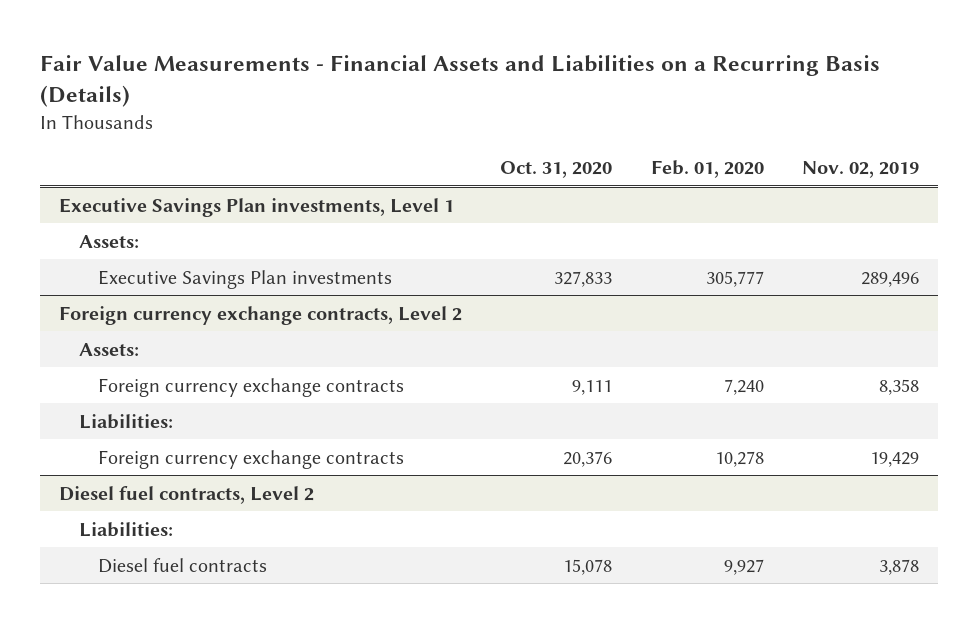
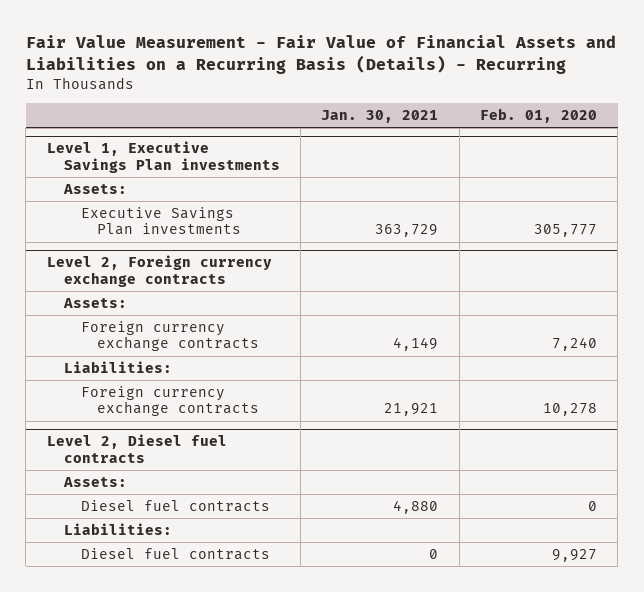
- Fair Value Measurements - Financial Assets and Liabilities on a Recurring Basis (Details)
+ Fair Value Measurement - Fair Value of Financial Assets and Liabilities on a Recurring Basis (Details) - Recurring
- | Oct. 31, 2020 | Feb. 01, 2020 | Nov. 02, 2019
+ | Jan. 30, 2021 | Feb. 01, 2020
- Executive Savings Plan investments, Level 1
+ Level 1, Executive Savings Plan investments
- Foreign currency exchange contracts, Level 2
+ Level 2, Foreign currency exchange contracts
- Diesel fuel contracts, Level 2
+ Level 2, Diesel fuel contracts
+ Assets:
+ Diesel fuel contracts | 4,880 | 0

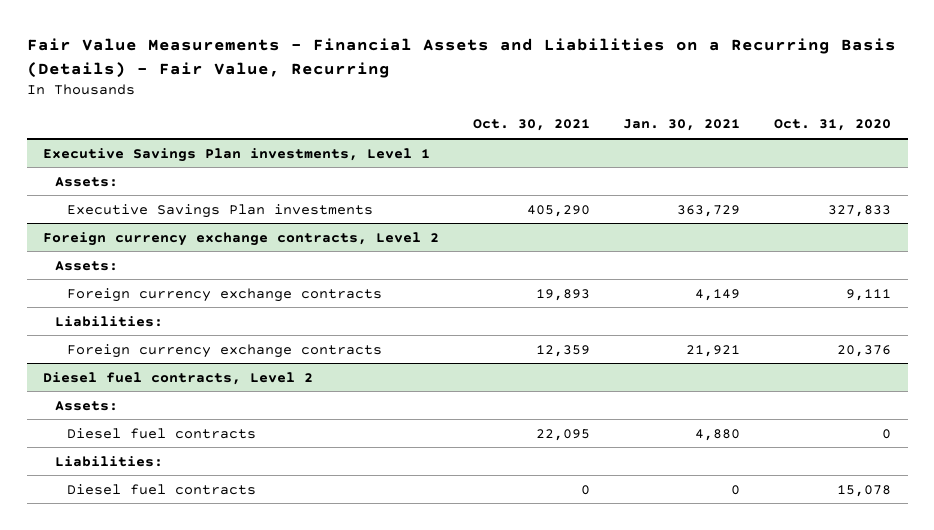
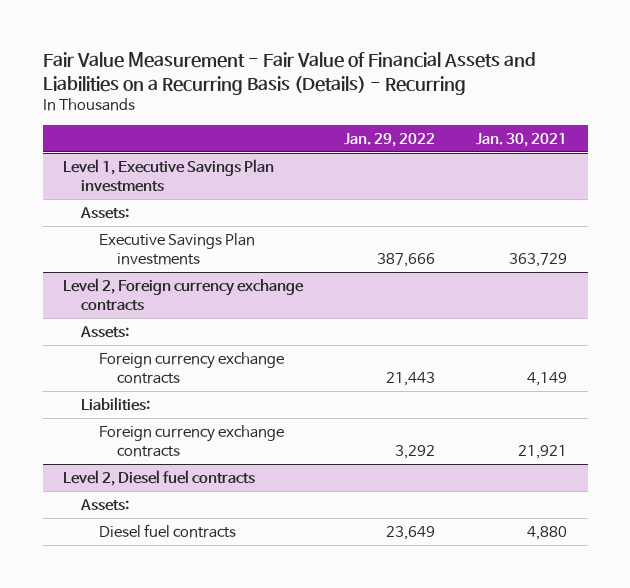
- Fair Value Measurements - Financial Assets and Liabilities on a Recurring Basis (Details) - Fair Value, Recurring
+ Fair Value Measurement - Fair Value of Financial Assets and Liabilities on a Recurring Basis (Details) - Recurring
- | Oct. 30, 2021 | Jan. 30, 2021 | Oct. 31, 2020
+ | Jan. 29, 2022 | Jan. 30, 2021
- Executive Savings Plan investments, Level 1
+ Level 1, Executive Savings Plan investments
- Foreign currency exchange contracts, Level 2
+ Level 2, Foreign currency exchange contracts
- Diesel fuel contracts, Level 2
+ Level 2, Diesel fuel contracts
- Liabilities:
- Diesel fuel contracts | 0 | 0 | 15,078

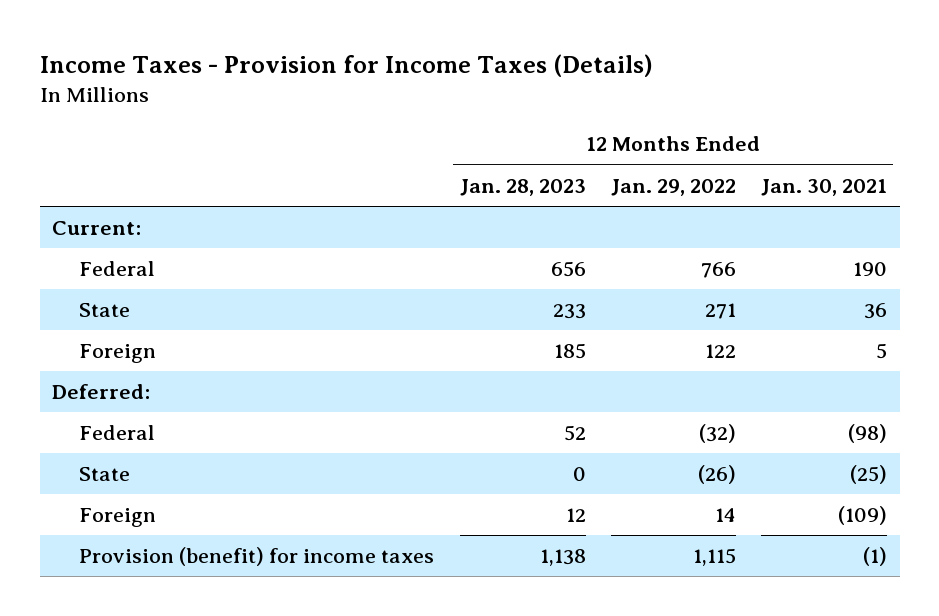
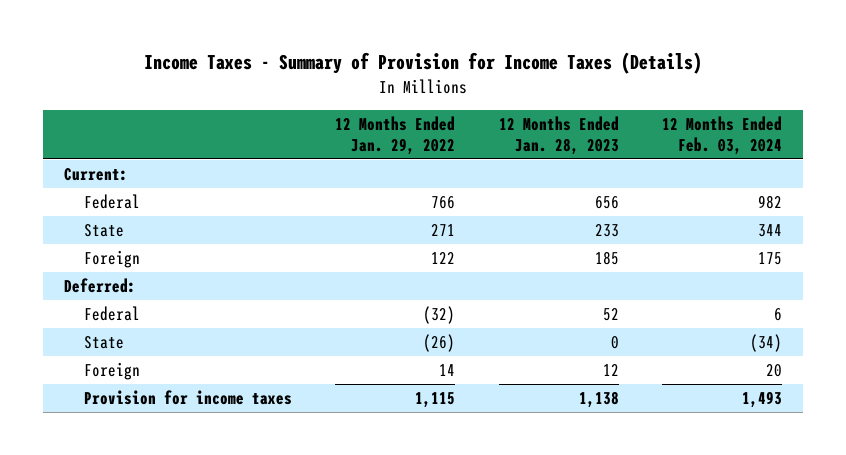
- Income Taxes - Provision for Income Taxes (Details)
+ Income Taxes - Summary of Provision for Income Taxes (Details)
- | 12 Months Ended Jan. 28, 2023 | 12 Months Ended Jan. 29, 2022 | 12 Months Ended Jan. 30, 2021
+ | 12 Months Ended Jan. 29, 2022 | 12 Months Ended Jan. 28, 2023 | 12 Months Ended Feb. 03, 2024
- Provision (benefit) for income taxes | 1,138 | 1,115 | (1)
+ Provision for income taxes | 1,115 | 1,138 | 1,493

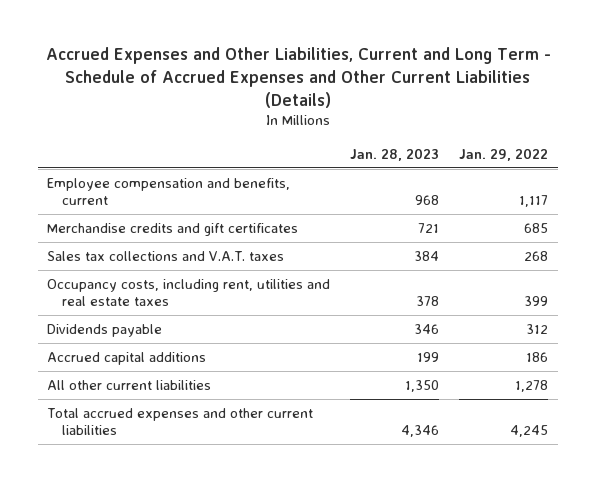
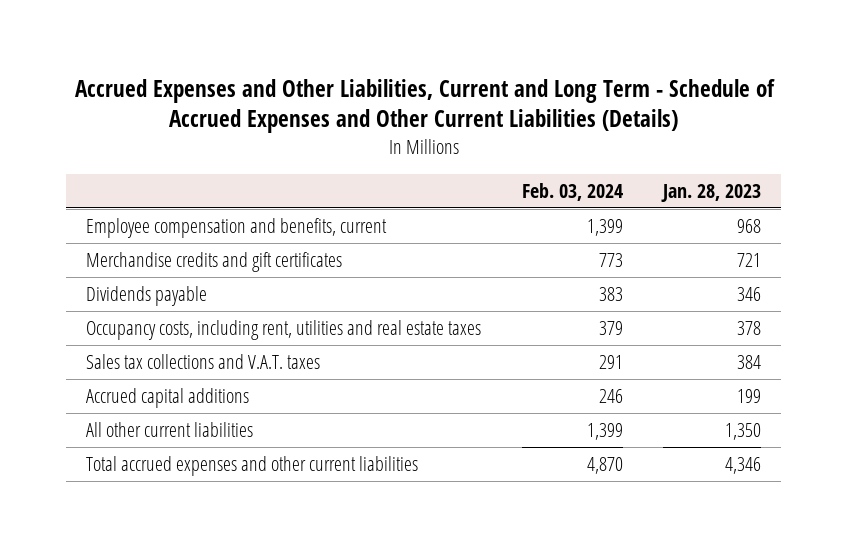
- | Jan. 28, 2023 | Jan. 29, 2022
+ | Feb. 03, 2024 | Jan. 28, 2023
moved down: Occupancy costs, including rent, utilities and real estate taxes | 379 | 378
moved down: Sales tax collections and V.A.T. taxes | 291 | 384

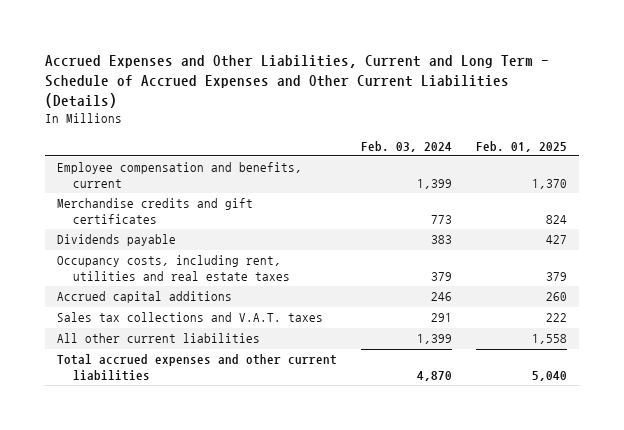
- | Feb. 03, 2024 | Jan. 28, 2023
+ | Feb. 03, 2024 | Feb. 01, 2025
moved down: Sales tax collections and V.A.T. taxes | 291 | 222

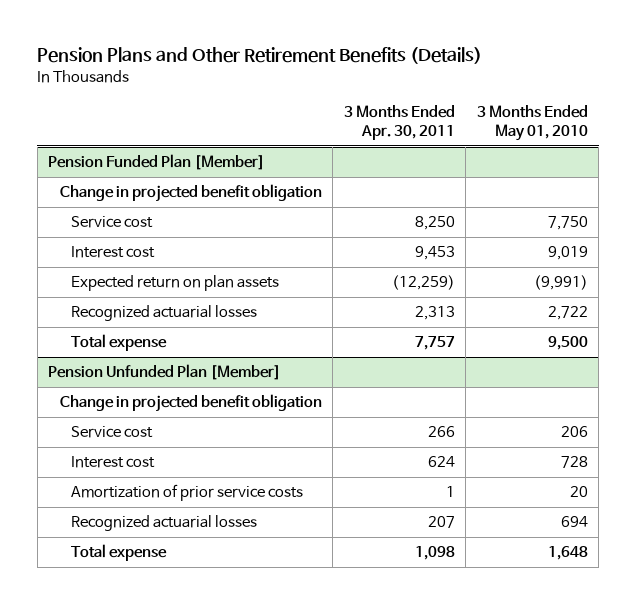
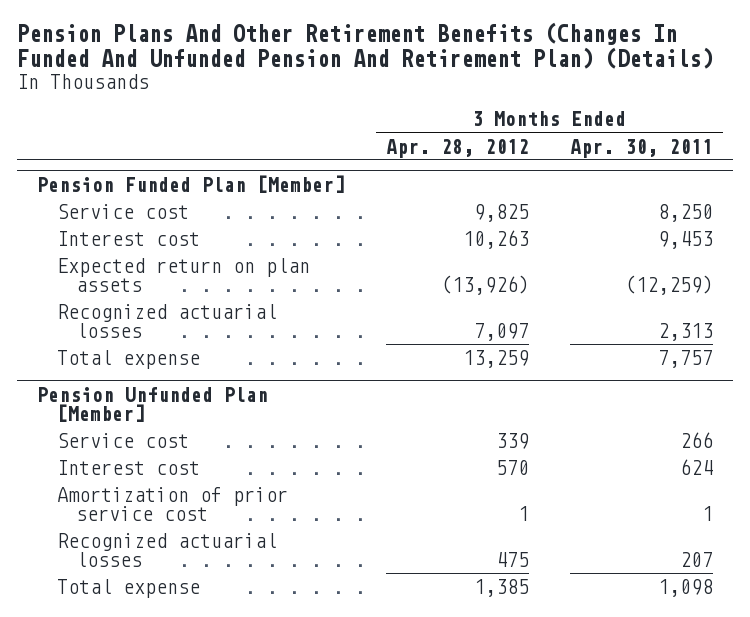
- Pension Plans and Other Retirement Benefits (Details)
+ Pension Plans And Other Retirement Benefits (Changes In Funded And Unfunded Pension And Retirement Plan) (Details)
- | 3 Months Ended Apr. 30, 2011 | 3 Months Ended May 01, 2010
+ | 3 Months Ended Apr. 28, 2012 | 3 Months Ended Apr. 30, 2011
@ Pension Funded Plan [Member]
- Change in projected benefit obligation
@ Pension Unfunded Plan [Member]
- Change in projected benefit obligation
- Amortization of prior service costs | 1 | 20
+ Amortization of prior service cost | 1 | 1

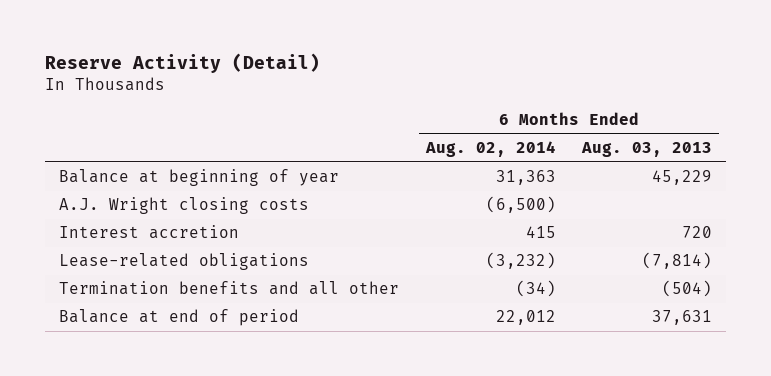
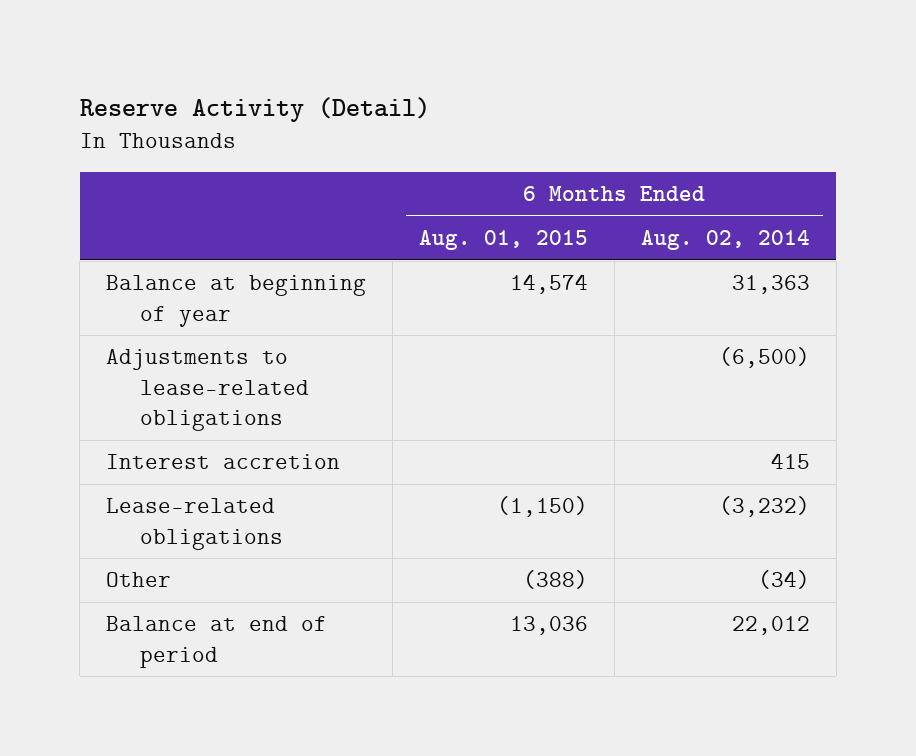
- | 6 Months Ended Aug. 02, 2014 | 6 Months Ended Aug. 03, 2013
+ | 6 Months Ended Aug. 01, 2015 | 6 Months Ended Aug. 02, 2014
- A.J. Wright closing costs | (6,500) |
+ Adjustments to lease-related obligations | | (6,500)
- Termination benefits and all other | (34) | (504)
+ Other | (388) | (34)

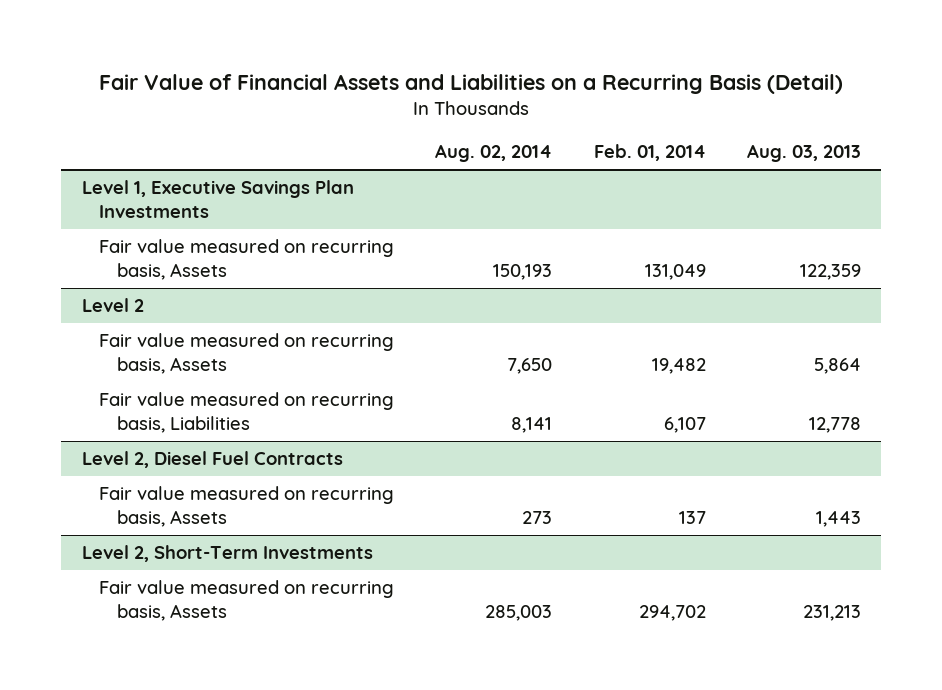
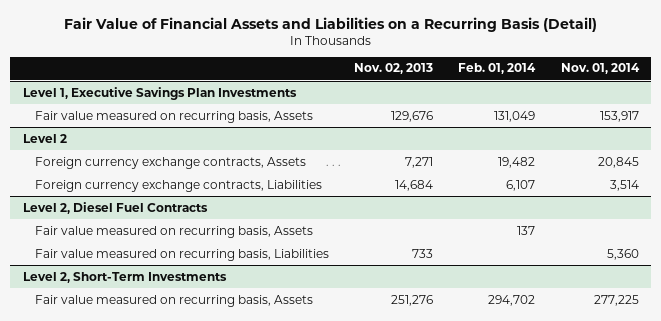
- | Aug. 02, 2014 | Feb. 01, 2014 | Aug. 03, 2013
+ | Nov. 02, 2013 | Feb. 01, 2014 | Nov. 01, 2014
@ Level 2
- Fair value measured on recurring basis, Assets | 7,650 | 19,482 | 5,864
- Fair value measured on recurring basis, Liabilities | 8,141 | 6,107 | 12,778
+ Foreign currency exchange contracts, Assets | 7,271 | 19,482 | 20,845
+ Foreign currency exchange contracts, Liabilities | 14,684 | 6,107 | 3,514
@ Level 2, Diesel Fuel Contracts
+ Fair value measured on recurring basis, Liabilities | 733 | | 5,360

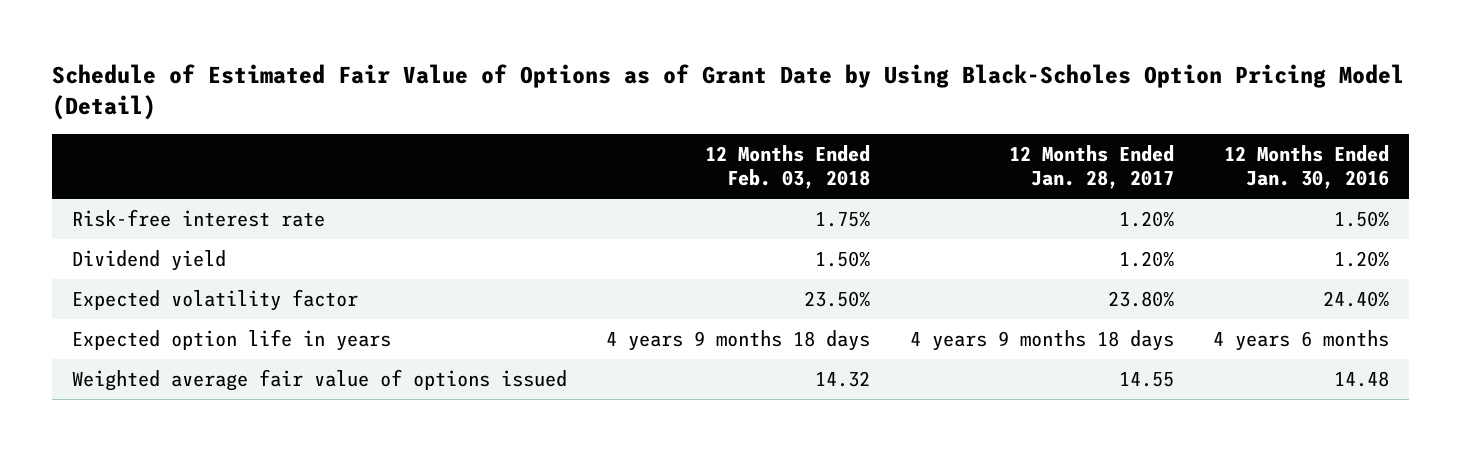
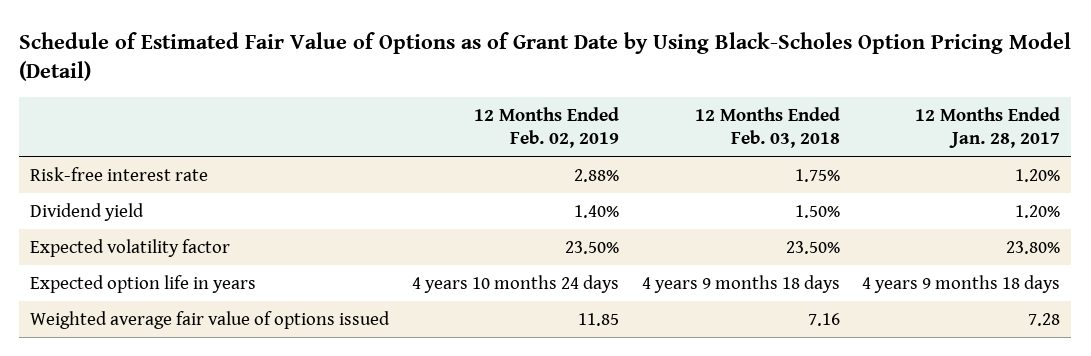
- | 12 Months Ended Feb. 03, 2018 | 12 Months Ended Jan. 28, 2017 | 12 Months Ended Jan. 30, 2016
+ | 12 Months Ended Feb. 02, 2019 | 12 Months Ended Feb. 03, 2018 | 12 Months Ended Jan. 28, 2017
- Weighted average fair value of options issued | 14.32 | 14.55 | 14.48
+ Weighted average fair value of options issued | 11.85 | 7.16 | 7.28

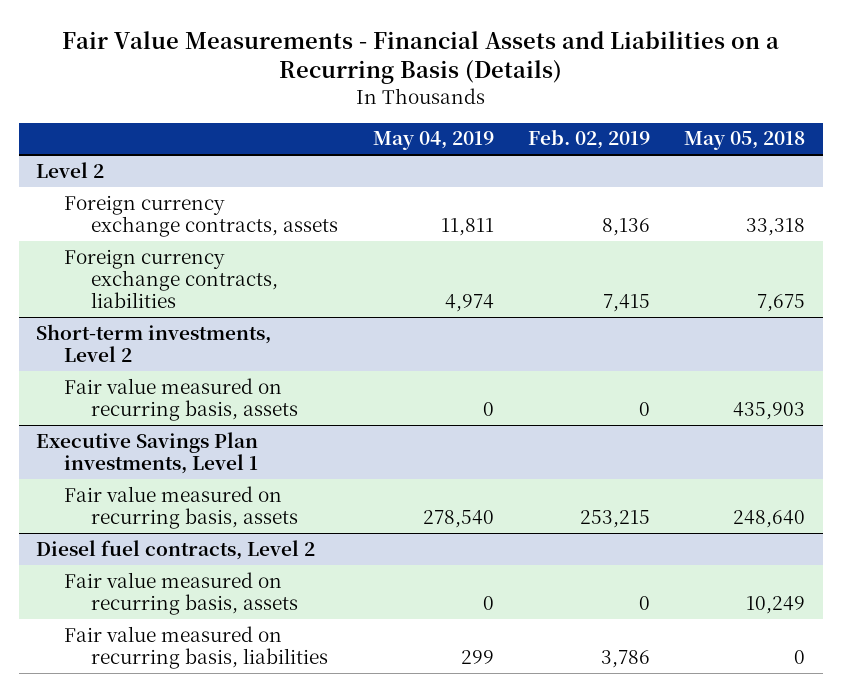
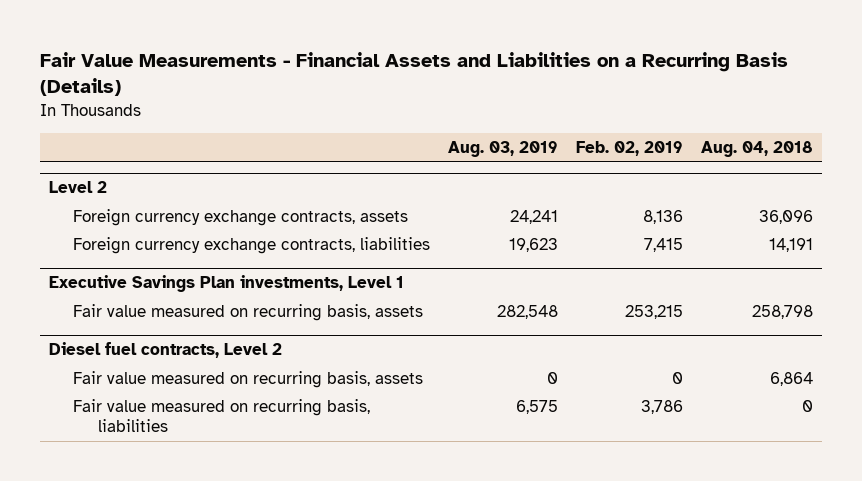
- | May 04, 2019 | Feb. 02, 2019 | May 05, 2018
+ | Aug. 03, 2019 | Feb. 02, 2019 | Aug. 04, 2018
- Short-term investments, Level 2
- Fair value measured on recurring basis, assets | 0 | 0 | 435,903

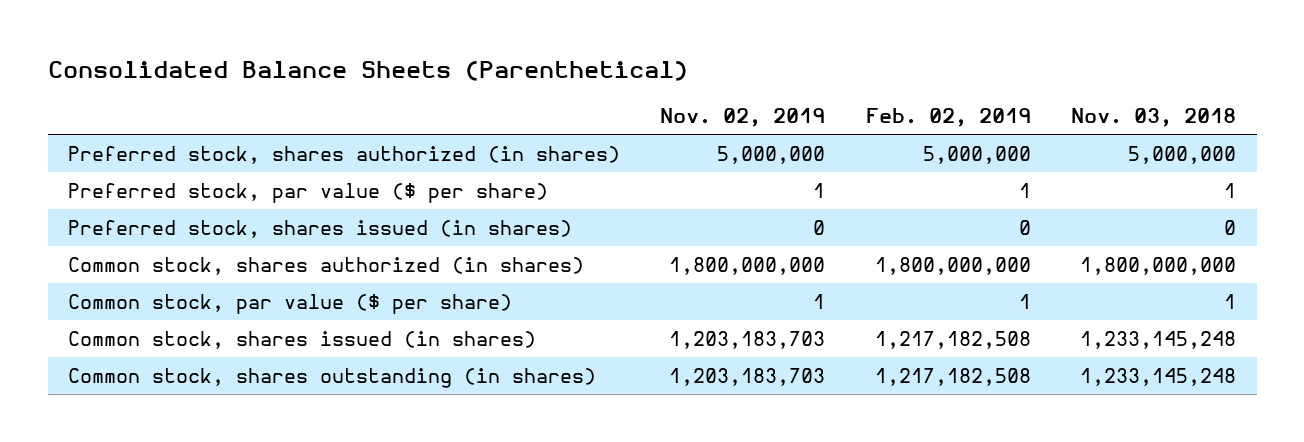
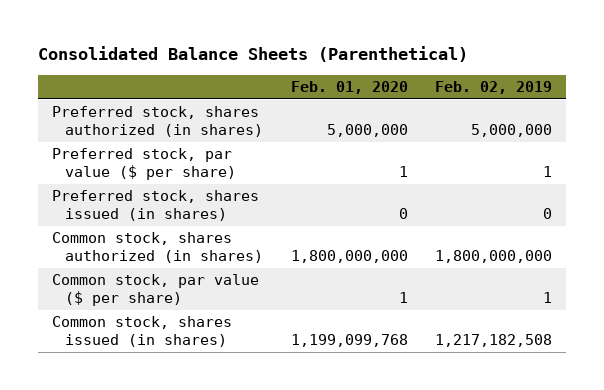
- | Nov. 02, 2019 | Feb. 02, 2019 | Nov. 03, 2018
+ | Feb. 01, 2020 | Feb. 02, 2019
- Common stock, shares outstanding (in shares) | 1,203,183,703 | 1,217,182,508 | 1,233,145,248

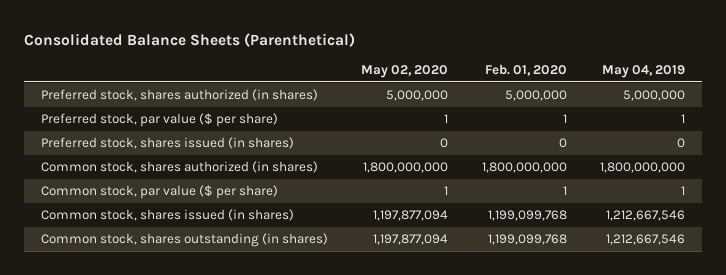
- | Feb. 01, 2020 | Feb. 02, 2019
+ | May 02, 2020 | Feb. 01, 2020 | May 04, 2019
+ Common stock, shares outstanding (in shares) | 1,197,877,094 | 1,199,099,768 | 1,212,667,546

